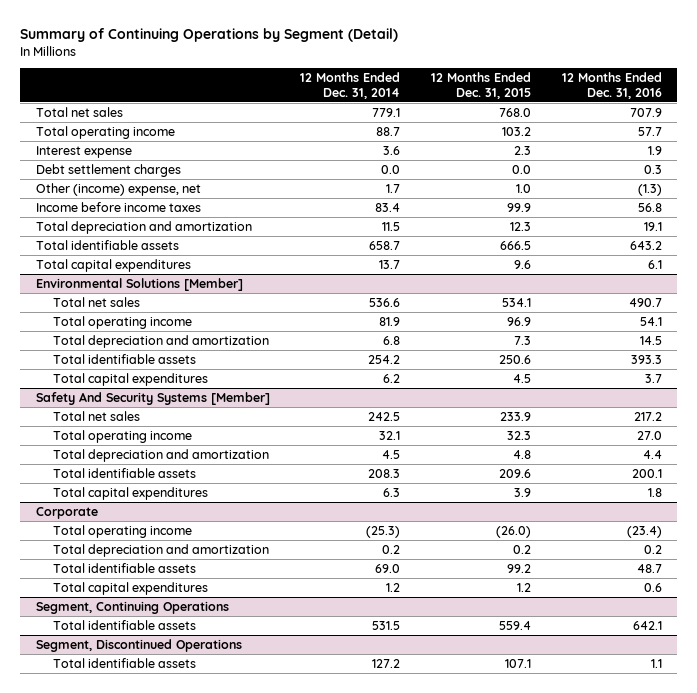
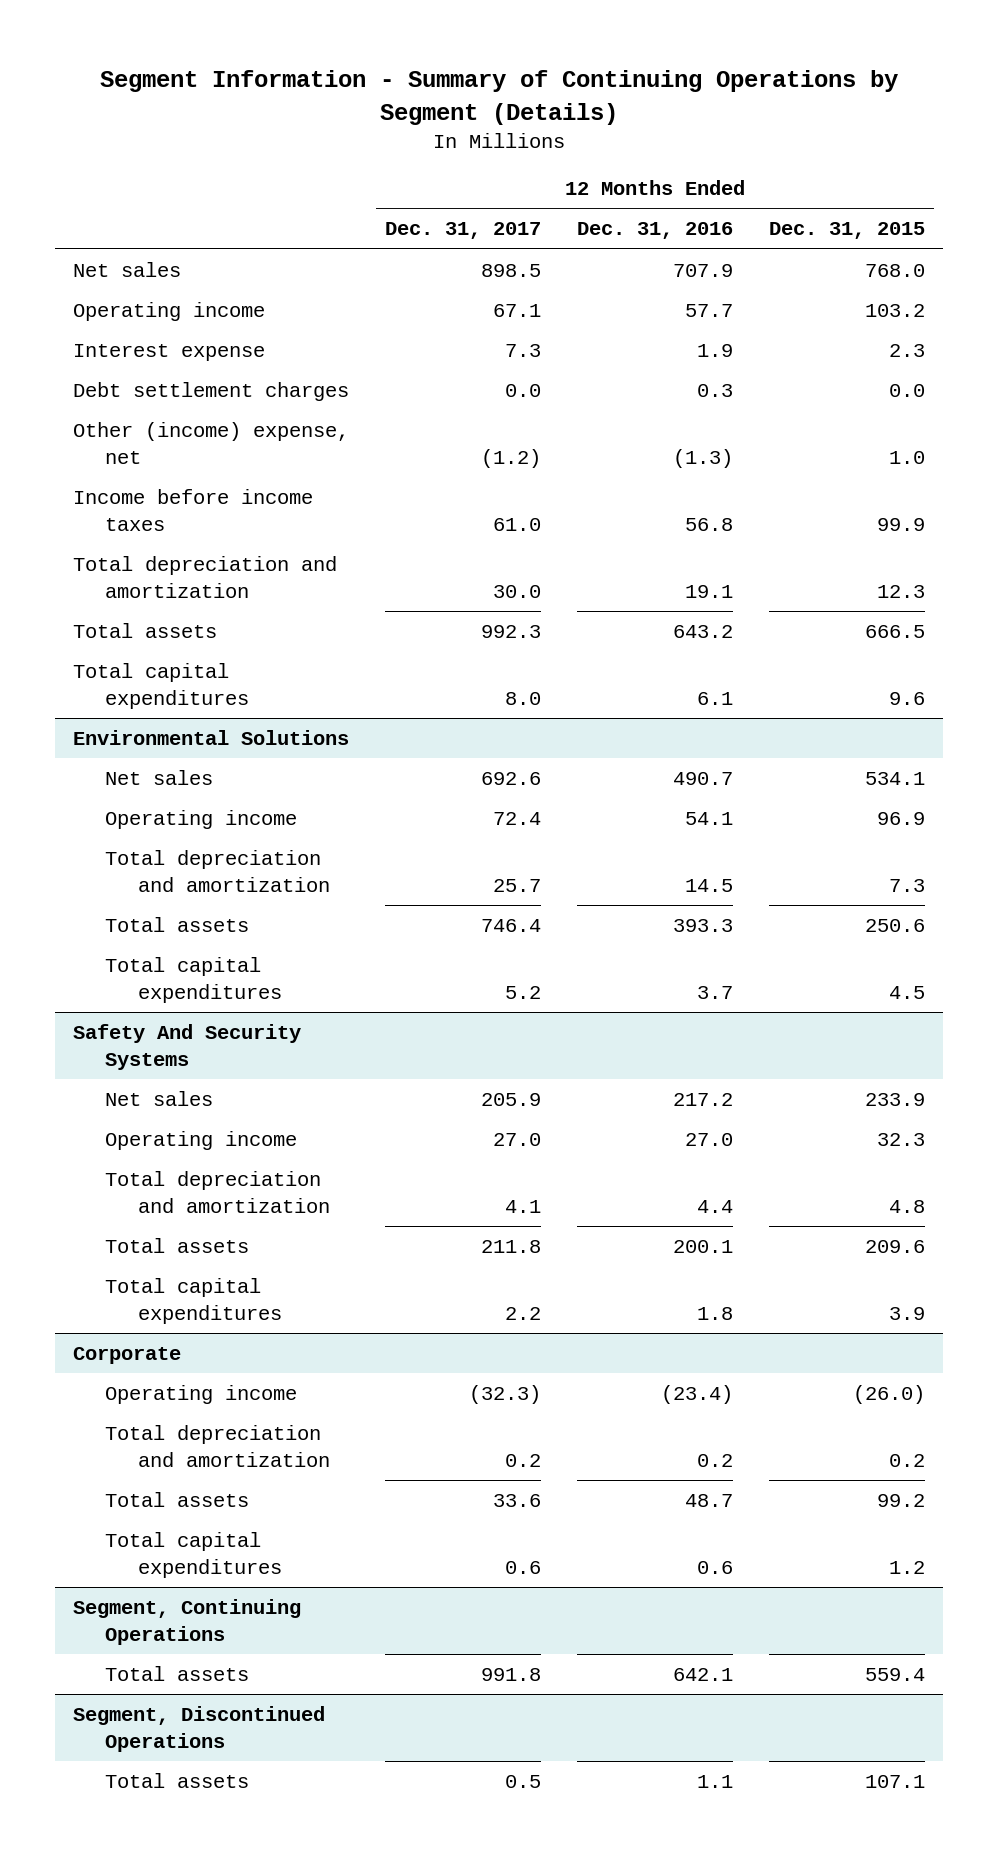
- Summary of Continuing Operations by Segment (Detail)
+ Segment Information - Summary of Continuing Operations by Segment (Details)
- | 12 Months Ended Dec. 31, 2014 | 12 Months Ended Dec. 31, 2015 | 12 Months Ended Dec. 31, 2016
+ | 12 Months Ended Dec. 31, 2017 | 12 Months Ended Dec. 31, 2016 | 12 Months Ended Dec. 31, 2015
- Total net sales | 779.1 | 768.0 | 707.9
- Total operating income | 88.7 | 103.2 | 57.7
+ Net sales | 898.5 | 707.9 | 768.0
+ Operating income | 67.1 | 57.7 | 103.2
- Total identifiable assets | 658.7 | 666.5 | 643.2
+ Total assets | 992.3 | 643.2 | 666.5
- Environmental Solutions [Member]
- Total net sales | 536.6 | 534.1 | 490.7
- Total operating income | 81.9 | 96.9 | 54.1
+ Environmental Solutions
+ Net sales | 692.6 | 490.7 | 534.1
+ Operating income | 72.4 | 54.1 | 96.9
- Total identifiable assets | 254.2 | 250.6 | 393.3
+ Total assets | 746.4 | 393.3 | 250.6
- Safety And Security Systems [Member]
- Total net sales | 242.5 | 233.9 | 217.2
- Total operating income | 32.1 | 32.3 | 27.0
+ Safety And Security Systems
+ Net sales | 205.9 | 217.2 | 233.9
+ Operating income | 27.0 | 27.0 | 32.3
- Total identifiable assets | 208.3 | 209.6 | 200.1
+ Total assets | 211.8 | 200.1 | 209.6
@ Corporate
- Total operating income | (25.3) | (26.0) | (23.4)
+ Operating income | (32.3) | (23.4) | (26.0)
- Total identifiable assets | 69.0 | 99.2 | 48.7
+ Total assets | 33.6 | 48.7 | 99.2
@ Segment, Continuing Operations
- Total identifiable assets | 531.5 | 559.4 | 642.1
+ Total assets | 991.8 | 642.1 | 559.4
@ Segment, Discontinued Operations
- Total identifiable assets | 127.2 | 107.1 | 1.1
+ Total assets | 0.5 | 1.1 | 107.1

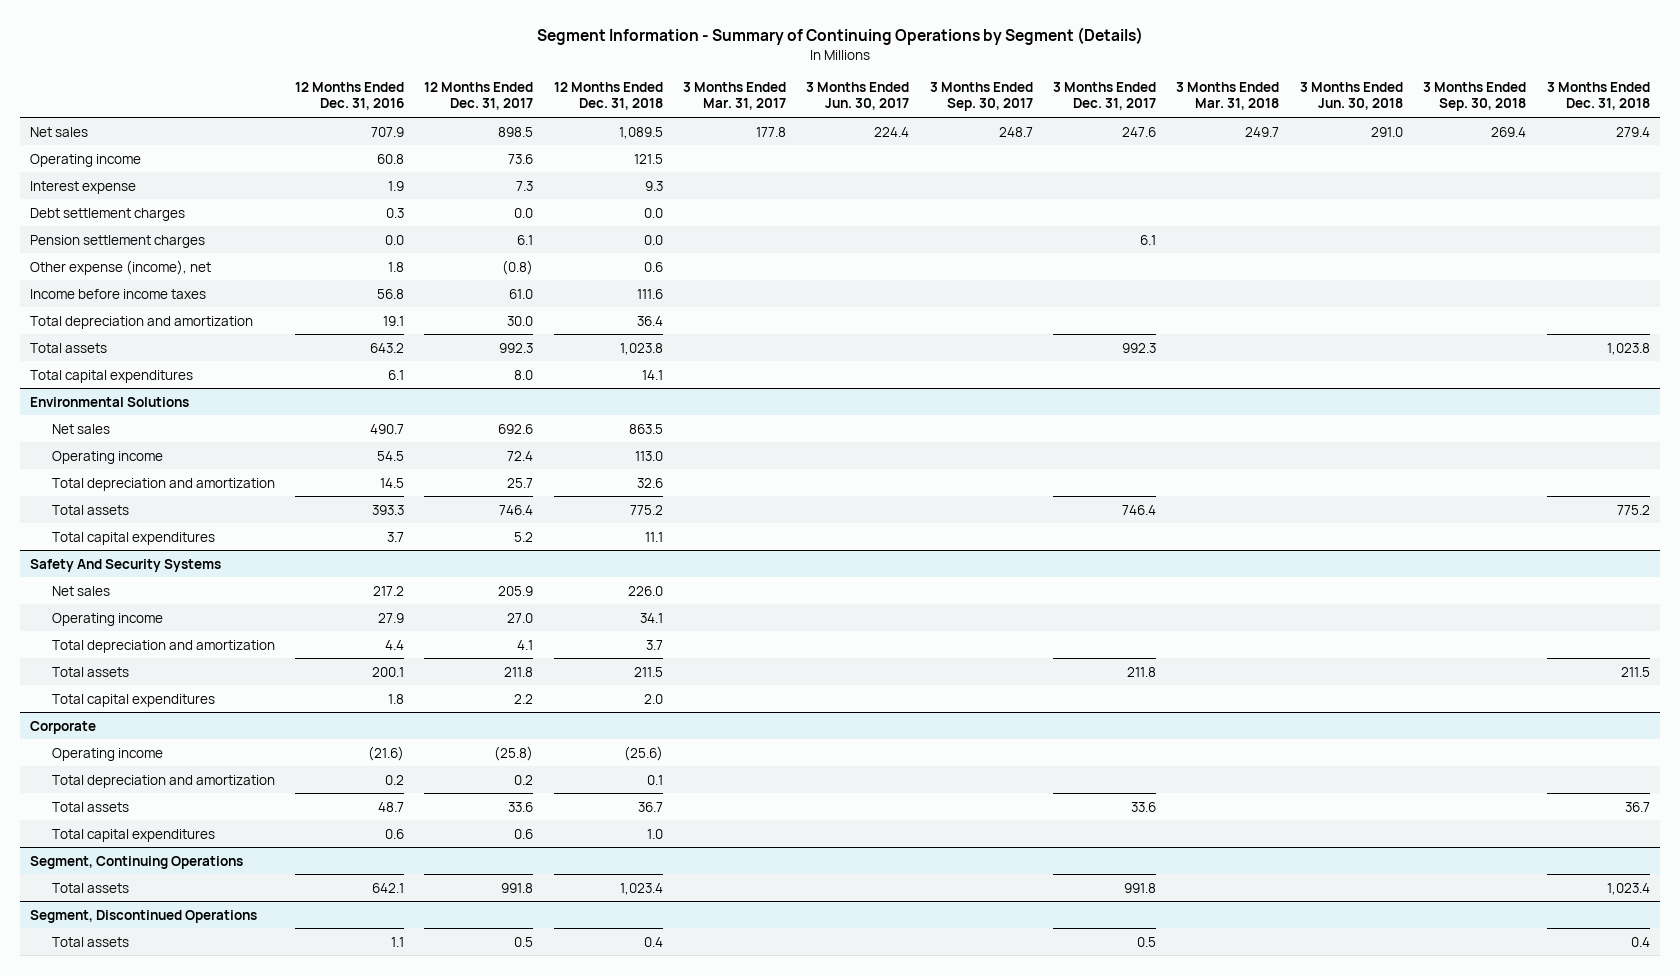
- | 12 Months Ended Dec. 31, 2017 | 12 Months Ended Dec. 31, 2016 | 12 Months Ended Dec. 31, 2015
+ | 12 Months Ended Dec. 31, 2016 | 12 Months Ended Dec. 31, 2017 | 12 Months Ended Dec. 31, 2018 | 3 Months Ended Mar. 31, 2017 | 3 Months Ended Jun. 30, 2017 | 3 Months Ended Sep. 30, 2017 | 3 Months Ended Dec. 31, 2017 | 3 Months Ended Mar. 31, 2018 | 3 Months Ended Jun. 30, 2018 | 3 Months Ended Sep. 30, 2018 | 3 Months Ended Dec. 31, 2018
- Operating income | 67.1 | 57.7 | 103.2
+ Operating income | 60.8 | 73.6 | 121.5 | | | | | | | |
- Other (income) expense, net | (1.2) | (1.3) | 1.0
+ Pension settlement charges | 0.0 | 6.1 | 0.0 | | | | 6.1 | | | |
+ Other expense (income), net | 1.8 | (0.8) | 0.6 | | | | | | | |
@ Environmental Solutions
- Operating income | 72.4 | 54.1 | 96.9
+ Operating income | 54.5 | 72.4 | 113.0 | | | | | | | |
@ Safety And Security Systems
- Operating income | 27.0 | 27.0 | 32.3
+ Operating income | 27.9 | 27.0 | 34.1 | | | | | | | |
@ Corporate
- Operating income | (32.3) | (23.4) | (26.0)
+ Operating income | (21.6) | (25.8) | (25.6) | | | | | | | |

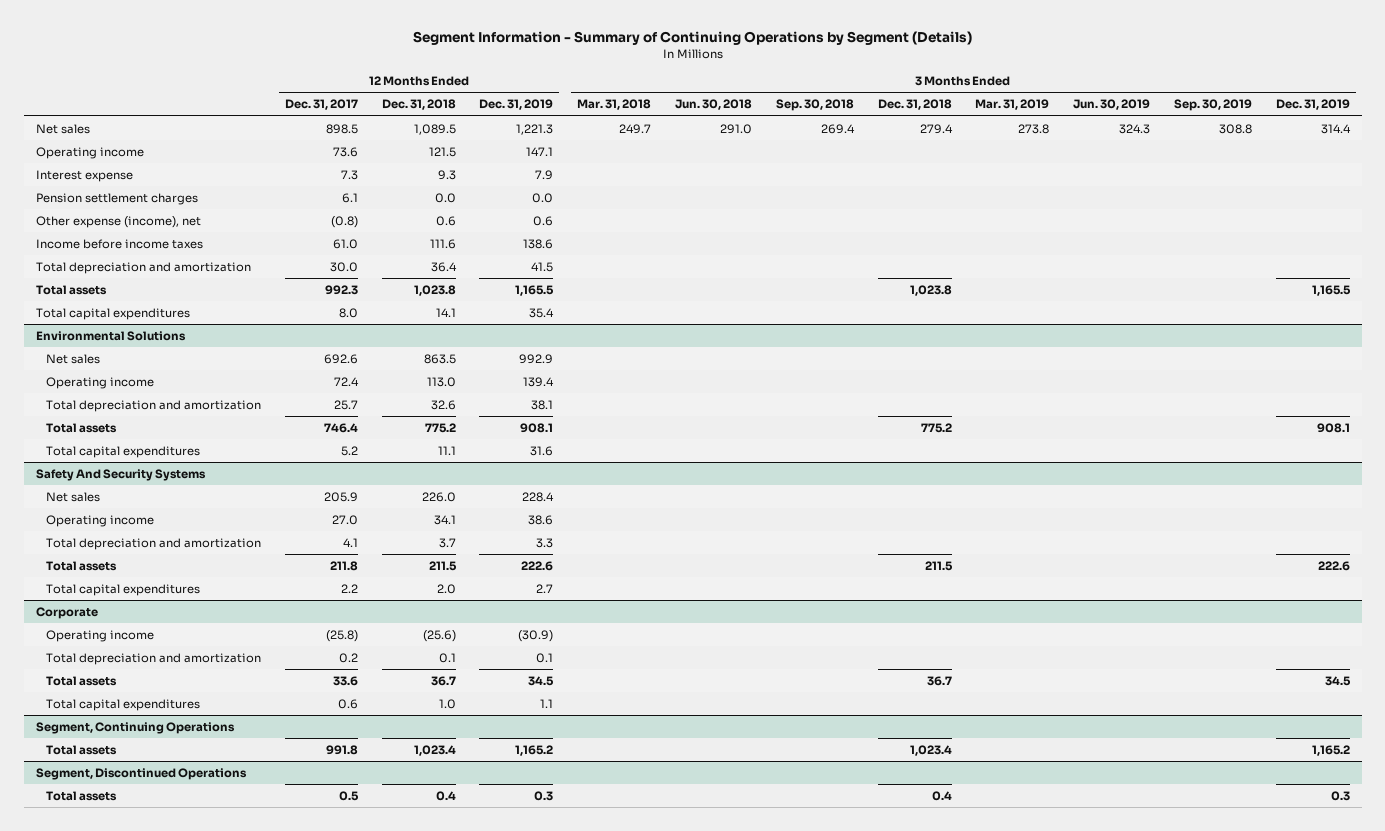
- | 12 Months Ended Dec. 31, 2016 | 12 Months Ended Dec. 31, 2017 | 12 Months Ended Dec. 31, 2018 | 3 Months Ended Mar. 31, 2017 | 3 Months Ended Jun. 30, 2017 | 3 Months Ended Sep. 30, 2017 | 3 Months Ended Dec. 31, 2017 | 3 Months Ended Mar. 31, 2018 | 3 Months Ended Jun. 30, 2018 | 3 Months Ended Sep. 30, 2018 | 3 Months Ended Dec. 31, 2018
+ | 12 Months Ended Dec. 31, 2017 | 12 Months Ended Dec. 31, 2018 | 12 Months Ended Dec. 31, 2019 | 3 Months Ended Mar. 31, 2018 | 3 Months Ended Jun. 30, 2018 | 3 Months Ended Sep. 30, 2018 | 3 Months Ended Dec. 31, 2018 | 3 Months Ended Mar. 31, 2019 | 3 Months Ended Jun. 30, 2019 | 3 Months Ended Sep. 30, 2019 | 3 Months Ended Dec. 31, 2019
- Debt settlement charges | 0.3 | 0.0 | 0.0 | | | | | | | |

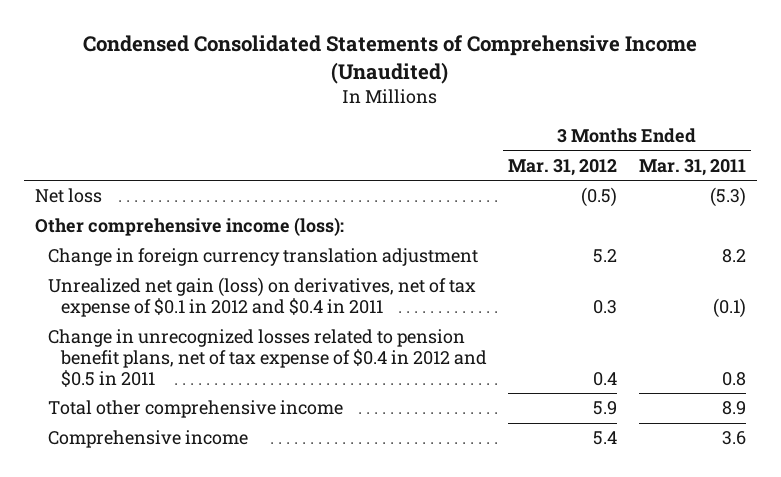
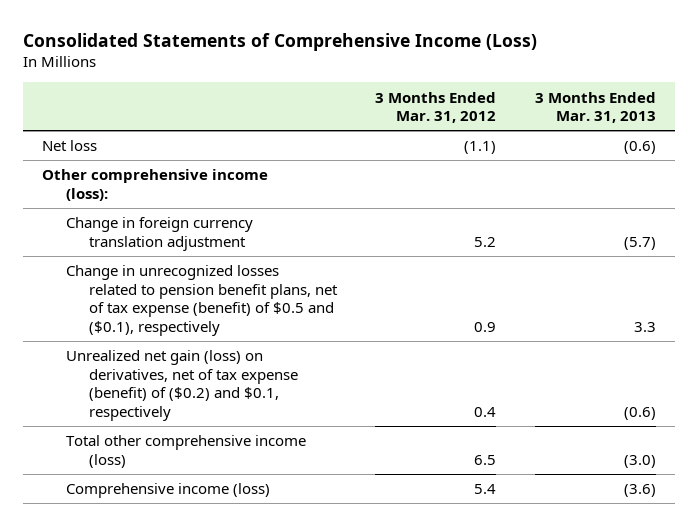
- Condensed Consolidated Statements of Comprehensive Income (Unaudited)
+ Consolidated Statements of Comprehensive Income (Loss)
- | 3 Months Ended Mar. 31, 2012 | 3 Months Ended Mar. 31, 2011
+ | 3 Months Ended Mar. 31, 2012 | 3 Months Ended Mar. 31, 2013
- Net loss | (0.5) | (5.3)
+ Net loss | (1.1) | (0.6)
- Unrealized net gain (loss) on derivatives, net of tax expense of $0.1 in 2012 and $0.4 in 2011 | 0.3 | (0.1)
- Change in unrecognized losses related to pension benefit plans, net of tax expense of $0.4 in 2012 and $0.5 in 2011 | 0.4 | 0.8
- Total other comprehensive income | 5.9 | 8.9
- Comprehensive income | 5.4 | 3.6
+ Change in unrecognized losses related to pension benefit plans, net of tax expense (benefit) of $0.5 and ($0.1), respectively | 0.9 | 3.3
+ Unrealized net gain (loss) on derivatives, net of tax expense (benefit) of ($0.2) and $0.1, respectively | 0.4 | (0.6)
+ Total other comprehensive income (loss) | 6.5 | (3.0)
+ Comprehensive income (loss) | 5.4 | (3.6)

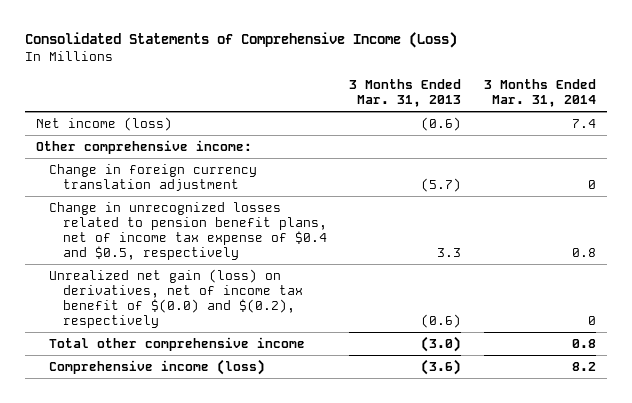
- | 3 Months Ended Mar. 31, 2012 | 3 Months Ended Mar. 31, 2013
+ | 3 Months Ended Mar. 31, 2013 | 3 Months Ended Mar. 31, 2014
- Net loss | (1.1) | (0.6)
- Other comprehensive income (loss):
+ Net income (loss) | (0.6) | 7.4
+ Other comprehensive income:
- Change in unrecognized losses related to pension benefit plans, net of tax expense (benefit) of $0.5 and ($0.1), respectively | 0.9 | 3.3
- Unrealized net gain (loss) on derivatives, net of tax expense (benefit) of ($0.2) and $0.1, respectively | 0.4 | (0.6)
- Total other comprehensive income (loss) | 6.5 | (3.0)
+ Change in unrecognized losses related to pension benefit plans, net of income tax expense of $0.4 and $0.5, respectively | 3.3 | 0.8
+ Unrealized net gain (loss) on derivatives, net of income tax benefit of $(0.0) and $(0.2), respectively | (0.6) | 0
+ Total other comprehensive income | (3.0) | 0.8

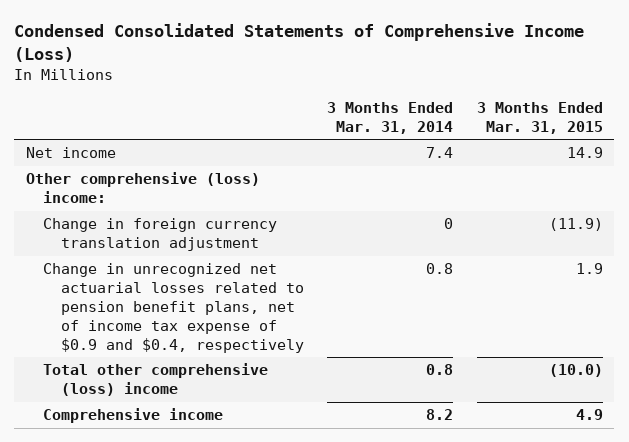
- Consolidated Statements of Comprehensive Income (Loss)
+ Condensed Consolidated Statements of Comprehensive Income (Loss)
- | 3 Months Ended Mar. 31, 2013 | 3 Months Ended Mar. 31, 2014
+ | 3 Months Ended Mar. 31, 2014 | 3 Months Ended Mar. 31, 2015
- Net income (loss) | (0.6) | 7.4
- Other comprehensive income:
+ Net income | 7.4 | 14.9
+ Other comprehensive (loss) income:
- Change in unrecognized losses related to pension benefit plans, net of income tax expense of $0.4 and $0.5, respectively | 3.3 | 0.8
- Unrealized net gain (loss) on derivatives, net of income tax benefit of $(0.0) and $(0.2), respectively | (0.6) | 0
- Total other comprehensive income | (3.0) | 0.8
- Comprehensive income (loss) | (3.6) | 8.2
+ Change in unrecognized net actuarial losses related to pension benefit plans, net of income tax expense of $0.9 and $0.4, respectively | 0.8 | 1.9
+ Total other comprehensive (loss) income | 0.8 | (10.0)
+ Comprehensive income | 8.2 | 4.9

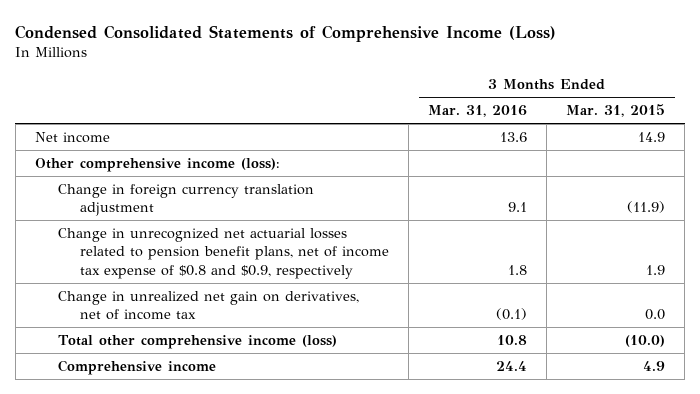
- | 3 Months Ended Mar. 31, 2014 | 3 Months Ended Mar. 31, 2015
+ | 3 Months Ended Mar. 31, 2016 | 3 Months Ended Mar. 31, 2015
- Other comprehensive (loss) income:
+ Other comprehensive income (loss):
- Change in unrecognized net actuarial losses related to pension benefit plans, net of income tax expense of $0.9 and $0.4, respectively | 0.8 | 1.9
- Total other comprehensive (loss) income | 0.8 | (10.0)
+ Change in unrecognized net actuarial losses related to pension benefit plans, net of income tax expense of $0.8 and $0.9, respectively | 1.8 | 1.9
+ Change in unrealized net gain on derivatives, net of income tax | (0.1) | 0.0
+ Total other comprehensive income (loss) | 10.8 | (10.0)

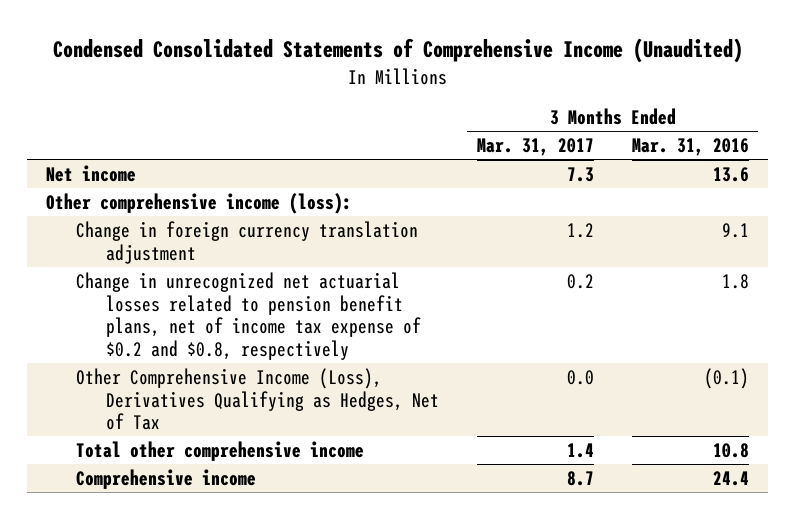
- Condensed Consolidated Statements of Comprehensive Income (Loss)
+ Condensed Consolidated Statements of Comprehensive Income (Unaudited)
- | 3 Months Ended Mar. 31, 2016 | 3 Months Ended Mar. 31, 2015
+ | 3 Months Ended Mar. 31, 2017 | 3 Months Ended Mar. 31, 2016
- Change in unrecognized net actuarial losses related to pension benefit plans, net of income tax expense of $0.8 and $0.9, respectively | 1.8 | 1.9
- Change in unrealized net gain on derivatives, net of income tax | (0.1) | 0.0
- Total other comprehensive income (loss) | 10.8 | (10.0)
+ Change in unrecognized net actuarial losses related to pension benefit plans, net of income tax expense of $0.2 and $0.8, respectively | 0.2 | 1.8
+ Other Comprehensive Income (Loss), Derivatives Qualifying as Hedges, Net of Tax | 0.0 | (0.1)
+ Total other comprehensive income | 1.4 | 10.8

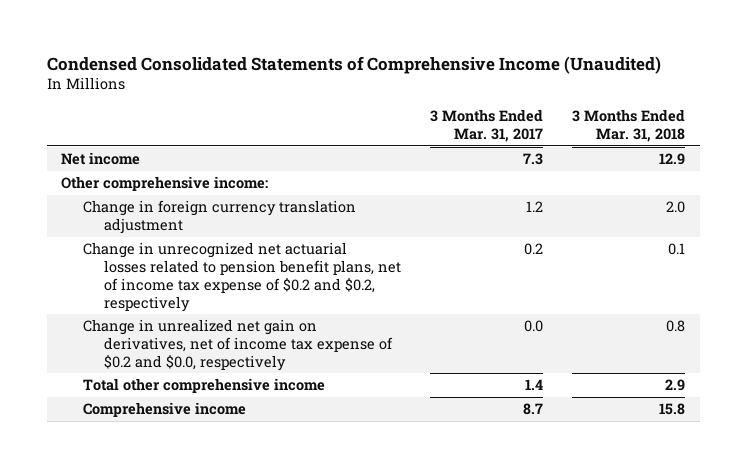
- | 3 Months Ended Mar. 31, 2017 | 3 Months Ended Mar. 31, 2016
+ | 3 Months Ended Mar. 31, 2017 | 3 Months Ended Mar. 31, 2018
- Other comprehensive income (loss):
+ Other comprehensive income:
- Change in unrecognized net actuarial losses related to pension benefit plans, net of income tax expense of $0.2 and $0.8, respectively | 0.2 | 1.8
- Other Comprehensive Income (Loss), Derivatives Qualifying as Hedges, Net of Tax | 0.0 | (0.1)
+ Change in unrecognized net actuarial losses related to pension benefit plans, net of income tax expense of $0.2 and $0.2, respectively | 0.2 | 0.1
+ Change in unrealized net gain on derivatives, net of income tax expense of $0.2 and $0.0, respectively | 0.0 | 0.8

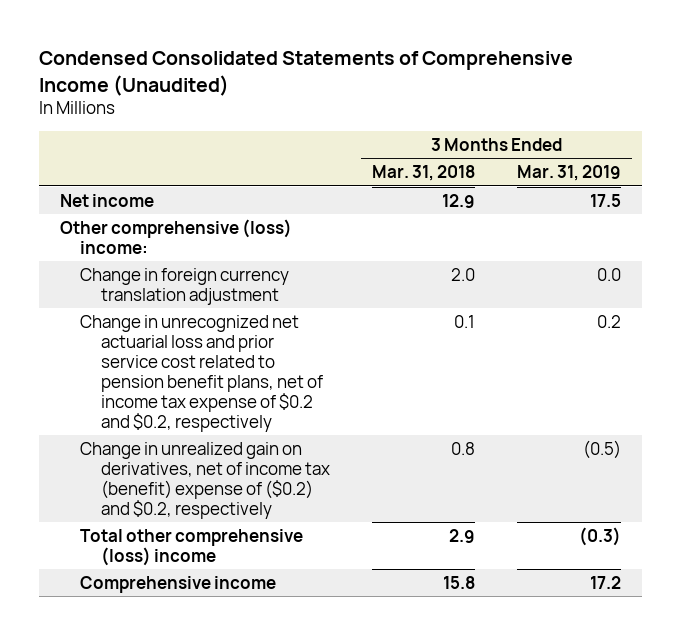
- | 3 Months Ended Mar. 31, 2017 | 3 Months Ended Mar. 31, 2018
+ | 3 Months Ended Mar. 31, 2018 | 3 Months Ended Mar. 31, 2019
- Other comprehensive income:
+ Other comprehensive (loss) income:
- Change in unrecognized net actuarial losses related to pension benefit plans, net of income tax expense of $0.2 and $0.2, respectively | 0.2 | 0.1
- Change in unrealized net gain on derivatives, net of income tax expense of $0.2 and $0.0, respectively | 0.0 | 0.8
- Total other comprehensive income | 1.4 | 2.9
+ Change in unrecognized net actuarial loss and prior service cost related to pension benefit plans, net of income tax expense of $0.2 and $0.2, respectively | 0.1 | 0.2
+ Change in unrealized gain on derivatives, net of income tax (benefit) expense of ($0.2) and $0.2, respectively | 0.8 | (0.5)
+ Total other comprehensive (loss) income | 2.9 | (0.3)

